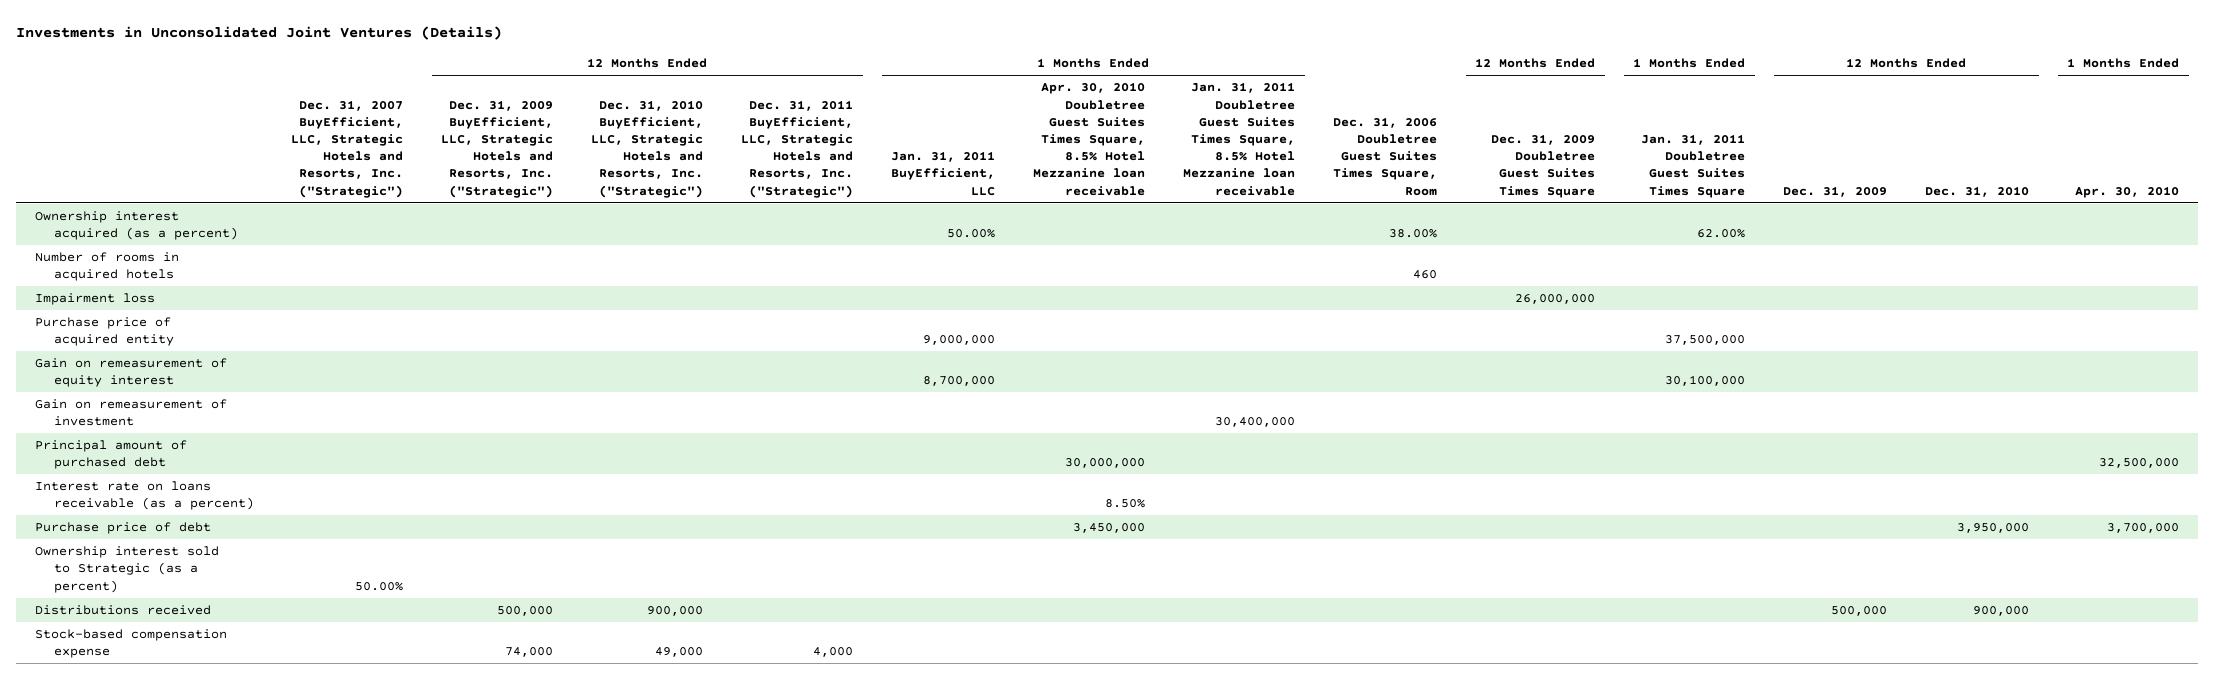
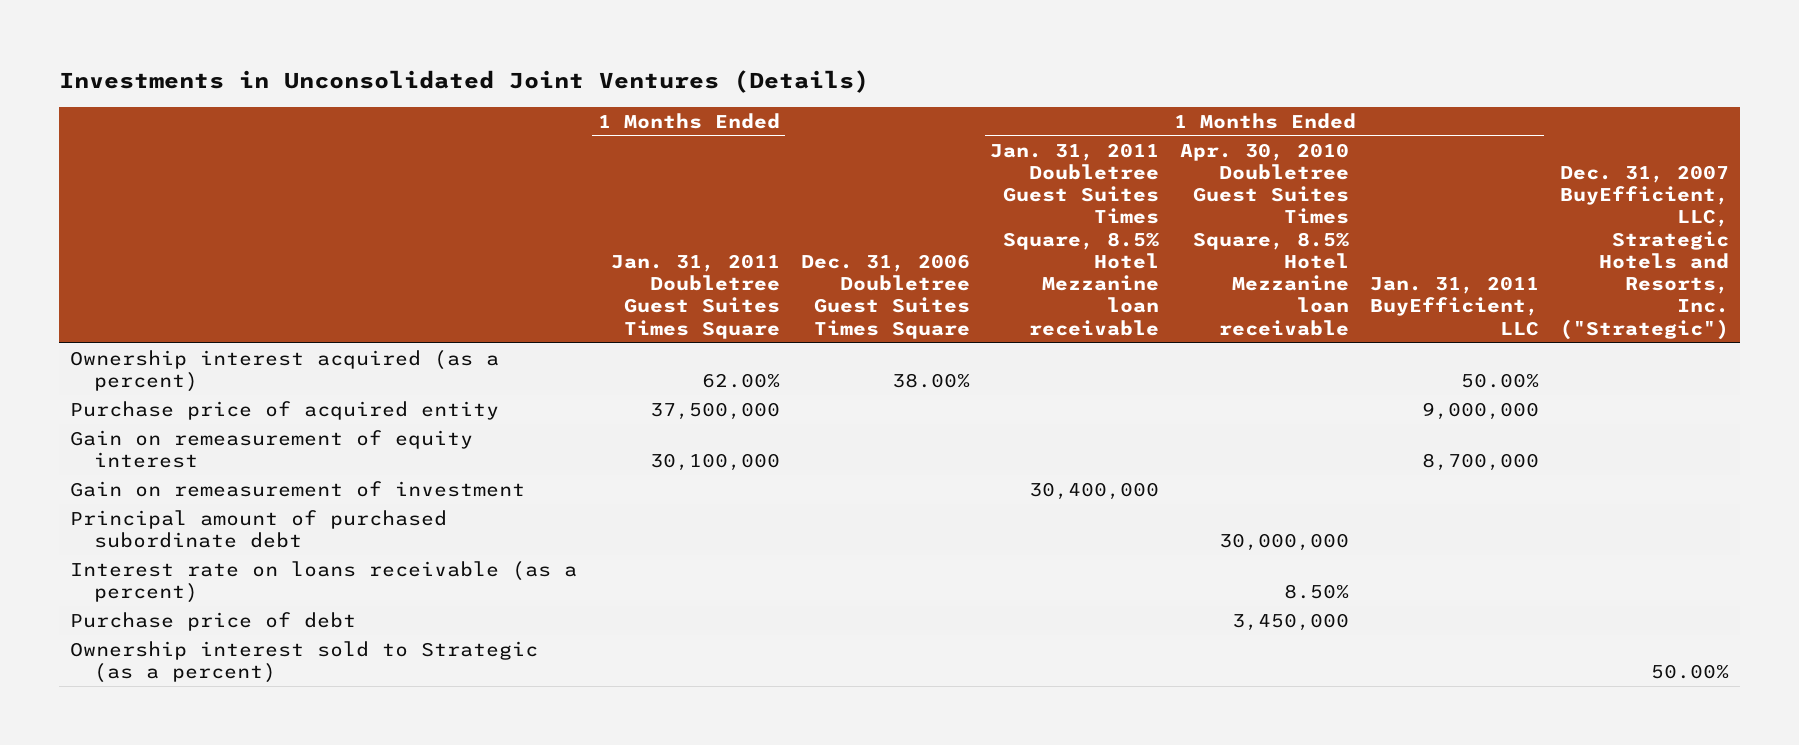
- | Dec. 31, 2007 BuyEfficient, LLC, Strategic Hotels and Resorts, Inc. ("Strategic") | 12 Months Ended Dec. 31, 2009 BuyEfficient, LLC, Strategic Hotels and Resorts, Inc. ("Strategic") | 12 Months Ended Dec. 31, 2010 BuyEfficient, LLC, Strategic Hotels and Resorts, Inc. ("Strategic") | 12 Months Ended Dec. 31, 2011 BuyEfficient, LLC, Strategic Hotels and Resorts, Inc. ("Strategic") | 1 Months Ended Jan. 31, 2011 BuyEfficient, LLC | 1 Months Ended Apr. 30, 2010 Doubletree Guest Suites Times Square, 8.5% Hotel Mezzanine loan receivable | 1 Months Ended Jan. 31, 2011 Doubletree Guest Suites Times Square, 8.5% Hotel Mezzanine loan receivable | Dec. 31, 2006 Doubletree Guest Suites Times Square, Room | 12 Months Ended Dec. 31, 2009 Doubletree Guest Suites Times Square | 1 Months Ended Jan. 31, 2011 Doubletree Guest Suites Times Square | 12 Months Ended Dec. 31, 2009 | 12 Months Ended Dec. 31, 2010 | 1 Months Ended Apr. 30, 2010
+ | 1 Months Ended Jan. 31, 2011 Doubletree Guest Suites Times Square | Dec. 31, 2006 Doubletree Guest Suites Times Square | 1 Months Ended Jan. 31, 2011 Doubletree Guest Suites Times Square, 8.5% Hotel Mezzanine loan receivable | 1 Months Ended Apr. 30, 2010 Doubletree Guest Suites Times Square, 8.5% Hotel Mezzanine loan receivable | 1 Months Ended Jan. 31, 2011 BuyEfficient, LLC | Dec. 31, 2007 BuyEfficient, LLC, Strategic Hotels and Resorts, Inc. ("Strategic")
- Number of rooms in acquired hotels | | | | | | | | 460 | | | | |
- Impairment loss | | | | | | | | | 26,000,000 | | | |
- Principal amount of purchased debt | | | | | | 30,000,000 | | | | | | | 32,500,000
+ Principal amount of purchased subordinate debt | | | | 30,000,000 | |
- Distributions received | | 500,000 | 900,000 | | | | | | | | 500,000 | 900,000 |
- Stock-based compensation expense | | 74,000 | 49,000 | 4,000 | | | | | | | | |

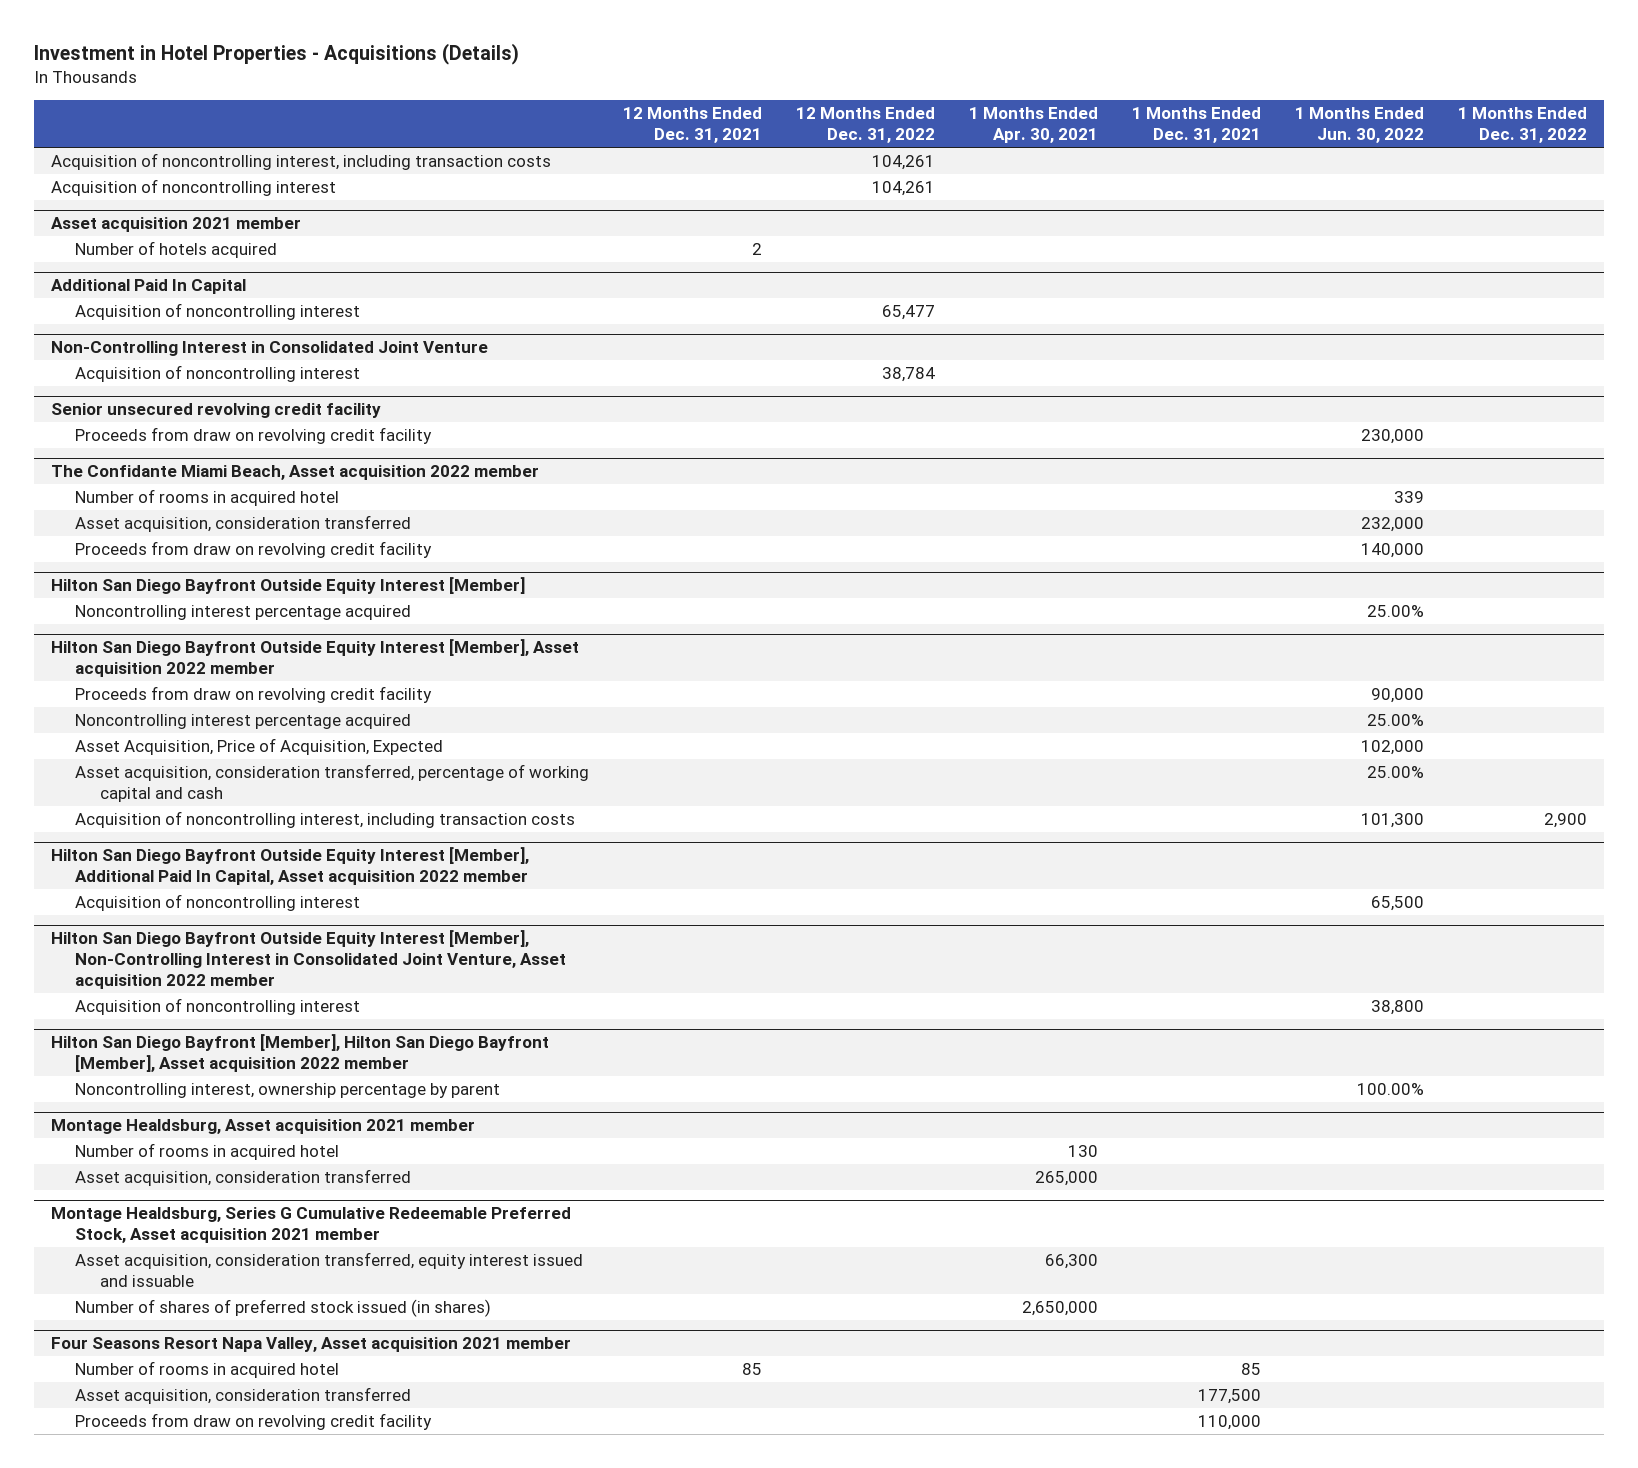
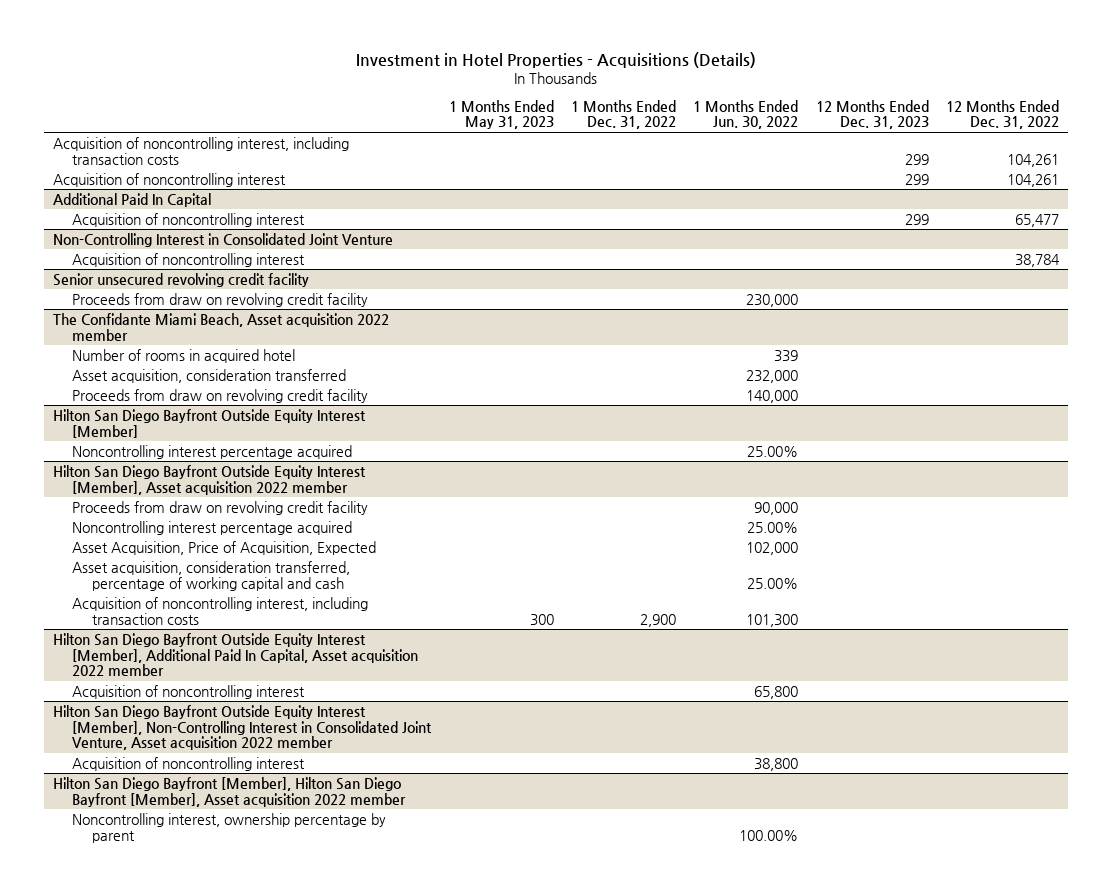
- | 12 Months Ended Dec. 31, 2021 | 12 Months Ended Dec. 31, 2022 | 1 Months Ended Apr. 30, 2021 | 1 Months Ended Dec. 31, 2021 | 1 Months Ended Jun. 30, 2022 | 1 Months Ended Dec. 31, 2022
+ | 1 Months Ended May 31, 2023 | 1 Months Ended Dec. 31, 2022 | 1 Months Ended Jun. 30, 2022 | 12 Months Ended Dec. 31, 2023 | 12 Months Ended Dec. 31, 2022
- Asset acquisition 2021 member
- Number of hotels acquired | 2 | | | | |
@ Hilton San Diego Bayfront Outside Equity Interest [Member], Additional Paid In Capital, Asset acquisition 2022 member
- Acquisition of noncontrolling interest | | | | | 65,500 |
+ Acquisition of noncontrolling interest | | | 65,800 | |
- Montage Healdsburg, Asset acquisition 2021 member
- Number of rooms in acquired hotel | | | 130 | | |
- Asset acquisition, consideration transferred | | | 265,000 | | |
- Montage Healdsburg, Series G Cumulative Redeemable Preferred Stock, Asset acquisition 2021 member
- Asset acquisition, consideration transferred, equity interest issued and issuable | | | 66,300 | | |
- Number of shares of preferred stock issued (in shares) | | | 2,650,000 | | |
- Four Seasons Resort Napa Valley, Asset acquisition 2021 member
- Number of rooms in acquired hotel | 85 | | | 85 | |
- Asset acquisition, consideration transferred | | | | 177,500 | |
- Proceeds from draw on revolving credit facility | | | | 110,000 | |

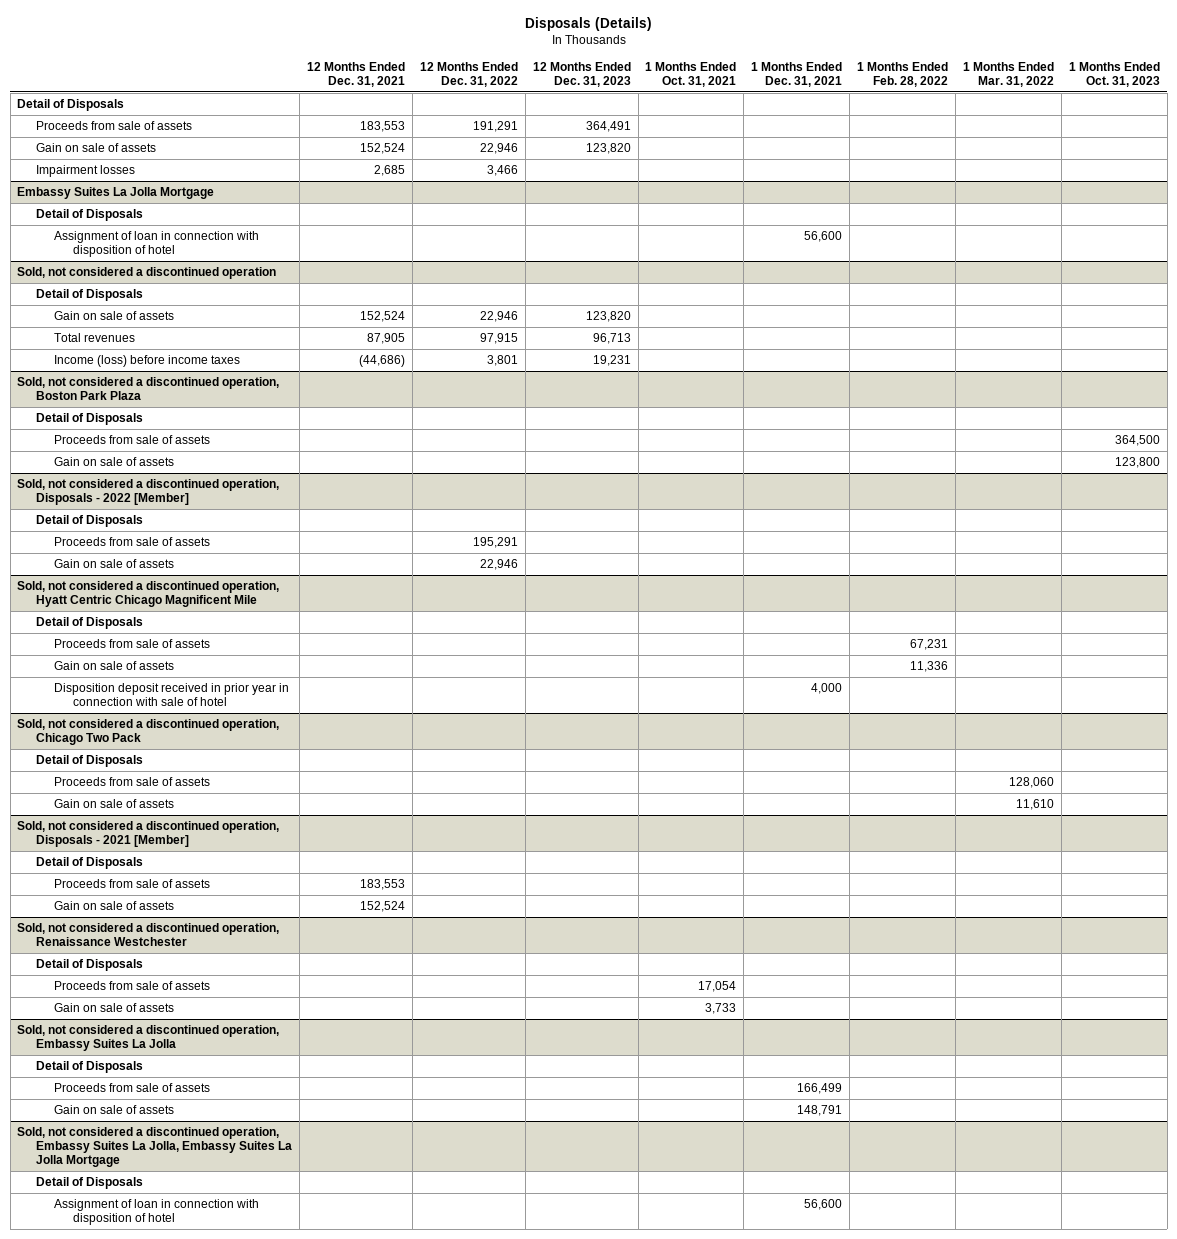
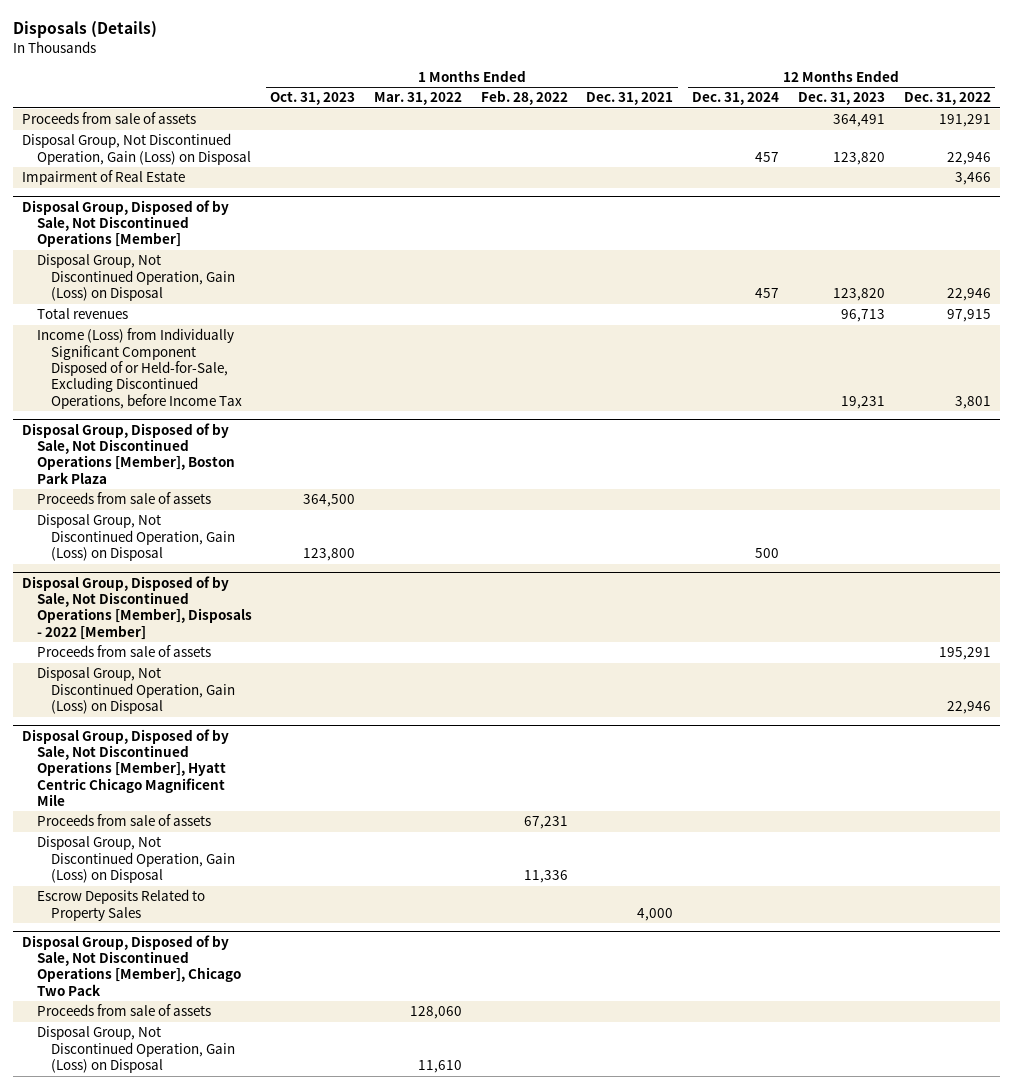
- | 12 Months Ended Dec. 31, 2021 | 12 Months Ended Dec. 31, 2022 | 12 Months Ended Dec. 31, 2023 | 1 Months Ended Oct. 31, 2021 | 1 Months Ended Dec. 31, 2021 | 1 Months Ended Feb. 28, 2022 | 1 Months Ended Mar. 31, 2022 | 1 Months Ended Oct. 31, 2023
+ | 1 Months Ended Oct. 31, 2023 | 1 Months Ended Mar. 31, 2022 | 1 Months Ended Feb. 28, 2022 | 1 Months Ended Dec. 31, 2021 | 12 Months Ended Dec. 31, 2024 | 12 Months Ended Dec. 31, 2023 | 12 Months Ended Dec. 31, 2022
- Detail of Disposals
- Gain on sale of assets | 152,524 | 22,946 | 123,820 | | | | |
- Impairment losses | 2,685 | 3,466 | | | | | |
- Embassy Suites La Jolla Mortgage
- Detail of Disposals
- Assignment of loan in connection with disposition of hotel | | | | | 56,600 | | |
- Sold, not considered a discontinued operation
- Detail of Disposals
- Gain on sale of assets | 152,524 | 22,946 | 123,820 | | | | |
+ Disposal Group, Not Discontinued Operation, Gain (Loss) on Disposal | | | | | 457 | 123,820 | 22,946
+ Impairment of Real Estate | | | | | | | 3,466
+ Disposal Group, Disposed of by Sale, Not Discontinued Operations [Member]
+ Disposal Group, Not Discontinued Operation, Gain (Loss) on Disposal | | | | | 457 | 123,820 | 22,946
- Income (loss) before income taxes | (44,686) | 3,801 | 19,231 | | | | |
- Sold, not considered a discontinued operation, Boston Park Plaza
- Detail of Disposals
+ Income (Loss) from Individually Significant Component Disposed of or Held-for-Sale, Excluding Discontinued Operations, before Income Tax | | | | | | 19,231 | 3,801
+ Disposal Group, Disposed of by Sale, Not Discontinued Operations [Member], Boston Park Plaza
- Gain on sale of assets | | | | | | | | 123,800
- Sold, not considered a discontinued operation, Disposals - 2022 [Member]
- Detail of Disposals
+ Disposal Group, Not Discontinued Operation, Gain (Loss) on Disposal | 123,800 | | | | 500 | |
+ Disposal Group, Disposed of by Sale, Not Discontinued Operations [Member], Disposals - 2022 [Member]
- Gain on sale of assets | | 22,946 | | | | | |
- Sold, not considered a discontinued operation, Hyatt Centric Chicago Magnificent Mile
- Detail of Disposals
+ Disposal Group, Not Discontinued Operation, Gain (Loss) on Disposal | | | | | | | 22,946
+ Disposal Group, Disposed of by Sale, Not Discontinued Operations [Member], Hyatt Centric Chicago Magnificent Mile
- Gain on sale of assets | | | | | | 11,336 | |
- Disposition deposit received in prior year in connection with sale of hotel | | | | | 4,000 | | |
- Sold, not considered a discontinued operation, Chicago Two Pack
- Detail of Disposals
+ Disposal Group, Not Discontinued Operation, Gain (Loss) on Disposal | | | 11,336 | | | |
+ Escrow Deposits Related to Property Sales | | | | 4,000 | | |
+ Disposal Group, Disposed of by Sale, Not Discontinued Operations [Member], Chicago Two Pack
- Gain on sale of assets | | | | | | | 11,610 |
- Sold, not considered a discontinued operation, Disposals - 2021 [Member]
- Detail of Disposals
- Proceeds from sale of assets | 183,553 | | | | | | |
- Gain on sale of assets | 152,524 | | | | | | |
- Sold, not considered a discontinued operation, Renaissance Westchester
- Detail of Disposals
- Proceeds from sale of assets | | | | 17,054 | | | |
- Gain on sale of assets | | | | 3,733 | | | |
- Sold, not considered a discontinued operation, Embassy Suites La Jolla
- Detail of Disposals
- Proceeds from sale of assets | | | | | 166,499 | | |
- Gain on sale of assets | | | | | 148,791 | | |
- Sold, not considered a discontinued operation, Embassy Suites La Jolla, Embassy Suites La Jolla Mortgage
- Detail of Disposals
- Assignment of loan in connection with disposition of hotel | | | | | 56,600 | | |
+ Disposal Group, Not Discontinued Operation, Gain (Loss) on Disposal | | 11,610 | | | | |

